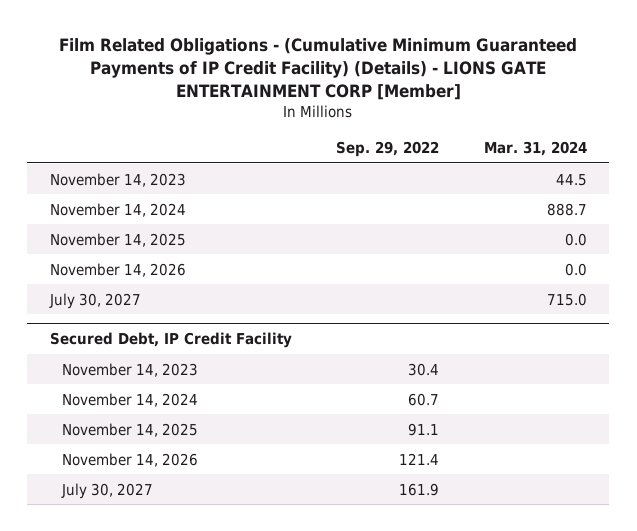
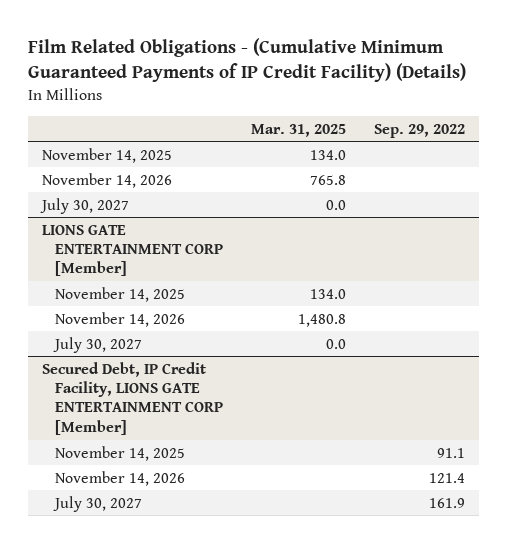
- Film Related Obligations - (Cumulative Minimum Guaranteed Payments of IP Credit Facility) (Details) - LIONS GATE ENTERTAINMENT CORP [Member]
+ Film Related Obligations - (Cumulative Minimum Guaranteed Payments of IP Credit Facility) (Details)
- | Sep. 29, 2022 | Mar. 31, 2024
+ | Mar. 31, 2025 | Sep. 29, 2022
- November 14, 2023 | | 44.5
- November 14, 2024 | | 888.7
- Secured Debt, IP Credit Facility
- November 14, 2023 | 30.4 |
- November 14, 2024 | 60.7 |
+ LIONS GATE ENTERTAINMENT CORP [Member]
+ November 14, 2025 | 134.0 |
+ November 14, 2026 | 1,480.8 |
+ July 30, 2027 | 0.0 |
+ Secured Debt, IP Credit Facility, LIONS GATE ENTERTAINMENT CORP [Member]

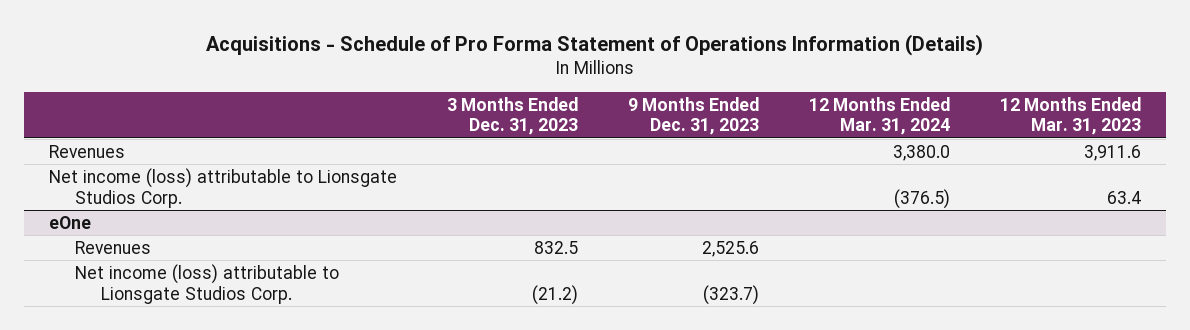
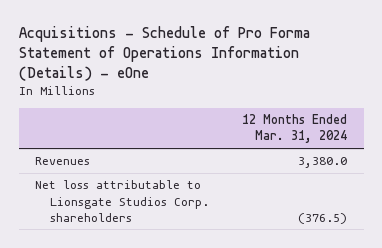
- Acquisitions - Schedule of Pro Forma Statement of Operations Information (Details)
+ Acquisitions - Schedule of Pro Forma Statement of Operations Information (Details) - eOne
- | 3 Months Ended Dec. 31, 2023 | 9 Months Ended Dec. 31, 2023 | 12 Months Ended Mar. 31, 2024 | 12 Months Ended Mar. 31, 2023
+ | 12 Months Ended Mar. 31, 2024
- Net income (loss) attributable to Lionsgate Studios Corp. | | | (376.5) | 63.4
- eOne
- Revenues | 832.5 | 2,525.6 | |
- Net income (loss) attributable to Lionsgate Studios Corp. | (21.2) | (323.7) | |
+ Net loss attributable to Lionsgate Studios Corp. shareholders | (376.5)

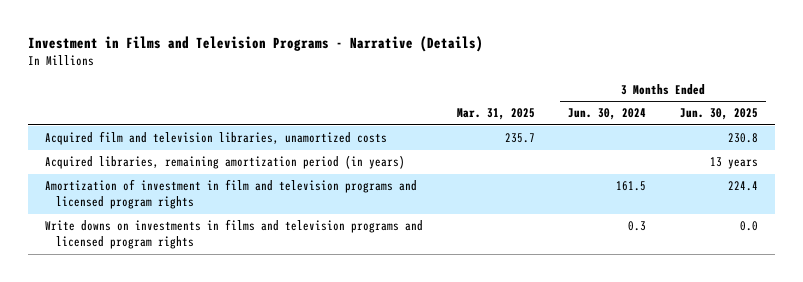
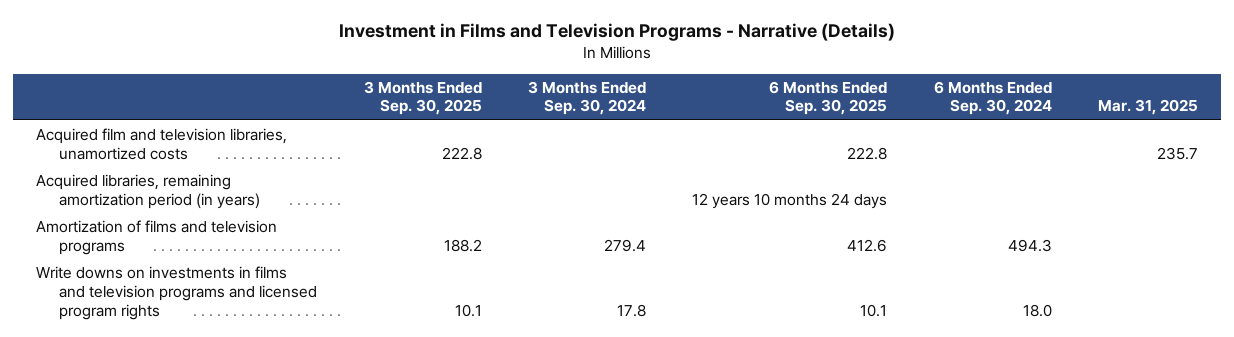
- | Mar. 31, 2025 | 3 Months Ended Jun. 30, 2024 | 3 Months Ended Jun. 30, 2025
+ | 3 Months Ended Sep. 30, 2025 | 3 Months Ended Sep. 30, 2024 | 6 Months Ended Sep. 30, 2025 | 6 Months Ended Sep. 30, 2024 | Mar. 31, 2025
- Amortization of investment in film and television programs and licensed program rights | | 161.5 | 224.4
+ Amortization of films and television programs | 188.2 | 279.4 | 412.6 | 494.3 |

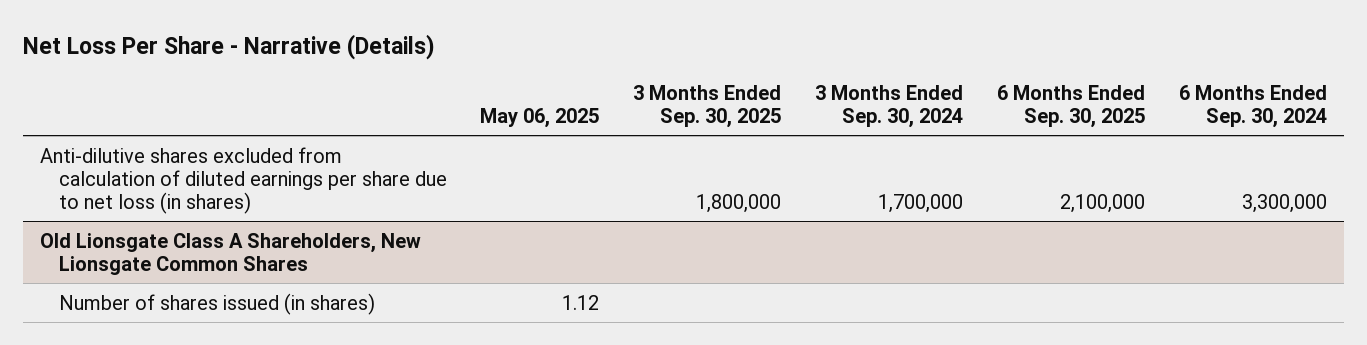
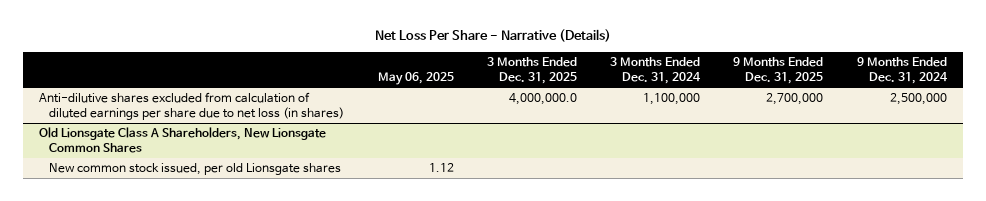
- | May 06, 2025 | 3 Months Ended Sep. 30, 2025 | 3 Months Ended Sep. 30, 2024 | 6 Months Ended Sep. 30, 2025 | 6 Months Ended Sep. 30, 2024
+ | May 06, 2025 | 3 Months Ended Dec. 31, 2025 | 3 Months Ended Dec. 31, 2024 | 9 Months Ended Dec. 31, 2025 | 9 Months Ended Dec. 31, 2024
@ Old Lionsgate Class A Shareholders, New Lionsgate Common Shares
- Number of shares issued (in shares) | 1.12 | | | |
+ New common stock issued, per old Lionsgate shares | 1.12 | | | |

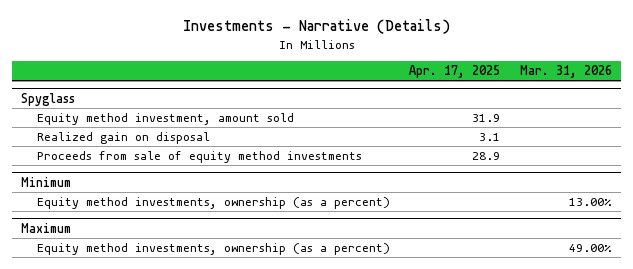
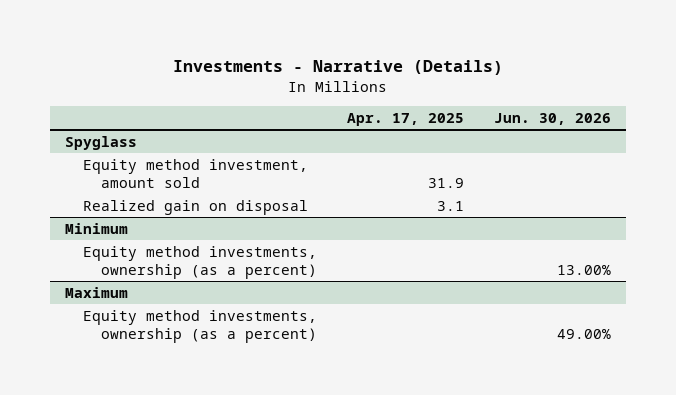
- | Apr. 17, 2025 | Mar. 31, 2026
+ | Apr. 17, 2025 | Jun. 30, 2026
@ Spyglass
- Proceeds from sale of equity method investments | 28.9 |

